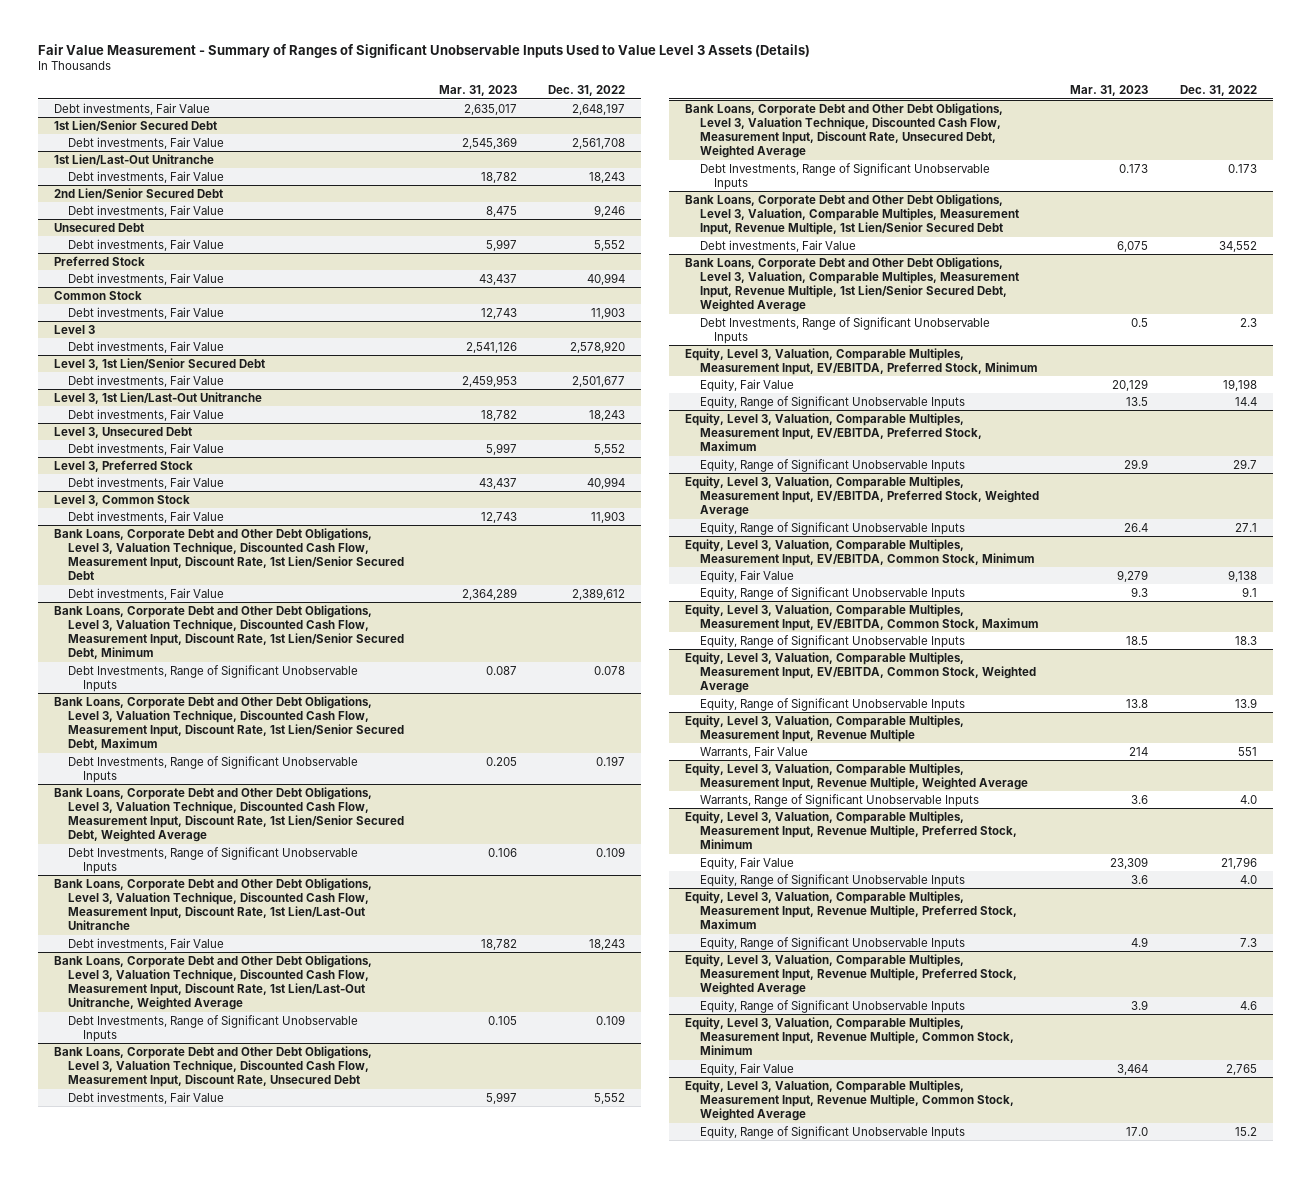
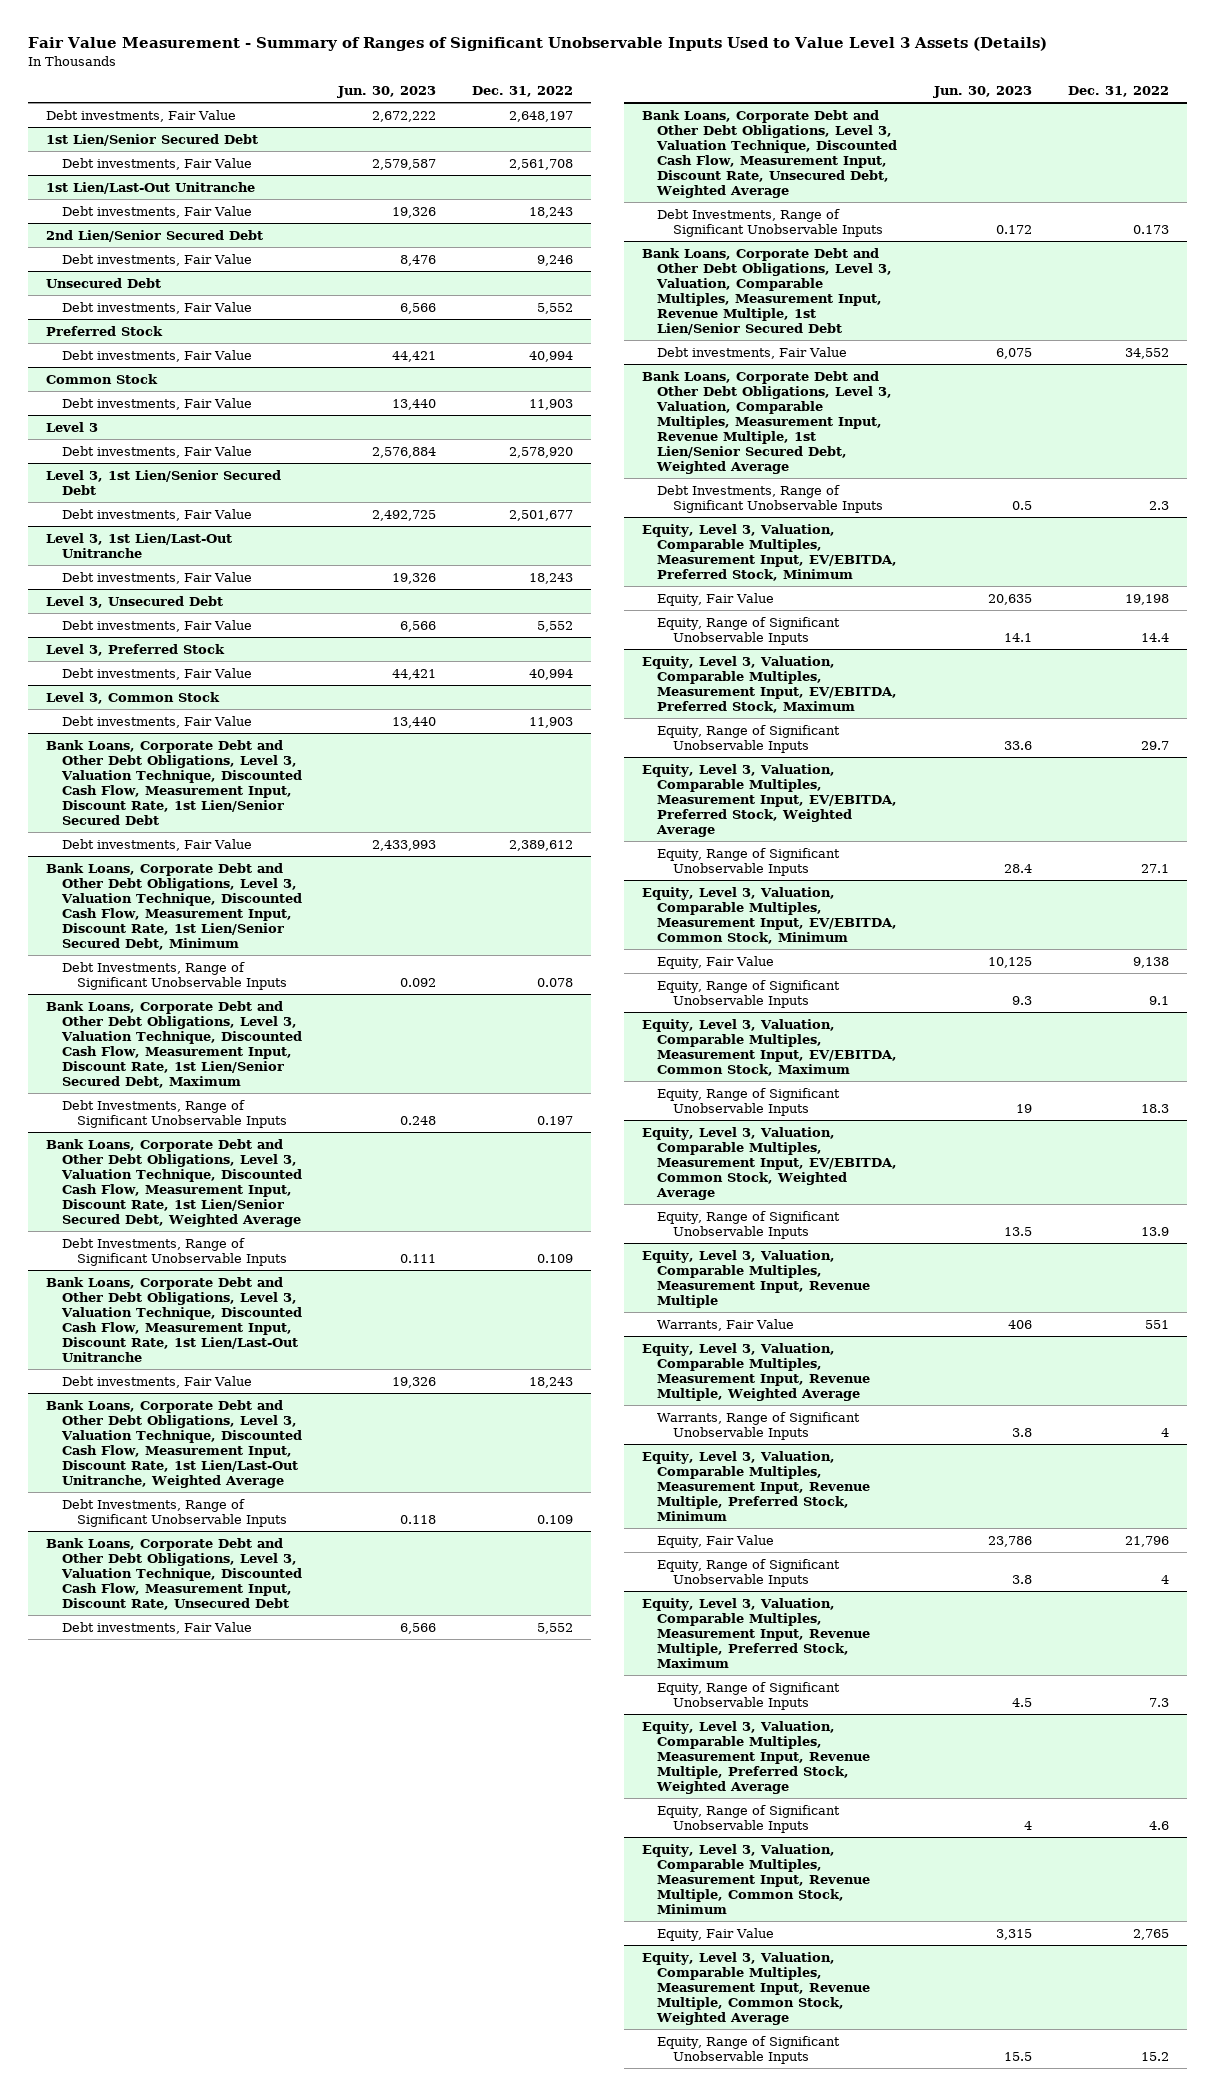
- | Mar. 31, 2023 | Dec. 31, 2022
+ | Jun. 30, 2023 | Dec. 31, 2022
@ Equity, Level 3, Valuation, Comparable Multiples, Measurement Input, Revenue Multiple, Weighted Average
- Warrants, Range of Significant Unobservable Inputs | 3.6 | 4.0
+ Warrants, Range of Significant Unobservable Inputs | 3.8 | 4
@ Equity, Level 3, Valuation, Comparable Multiples, Measurement Input, Revenue Multiple, Preferred Stock, Minimum
- Equity, Range of Significant Unobservable Inputs | 3.6 | 4.0
+ Equity, Range of Significant Unobservable Inputs | 3.8 | 4

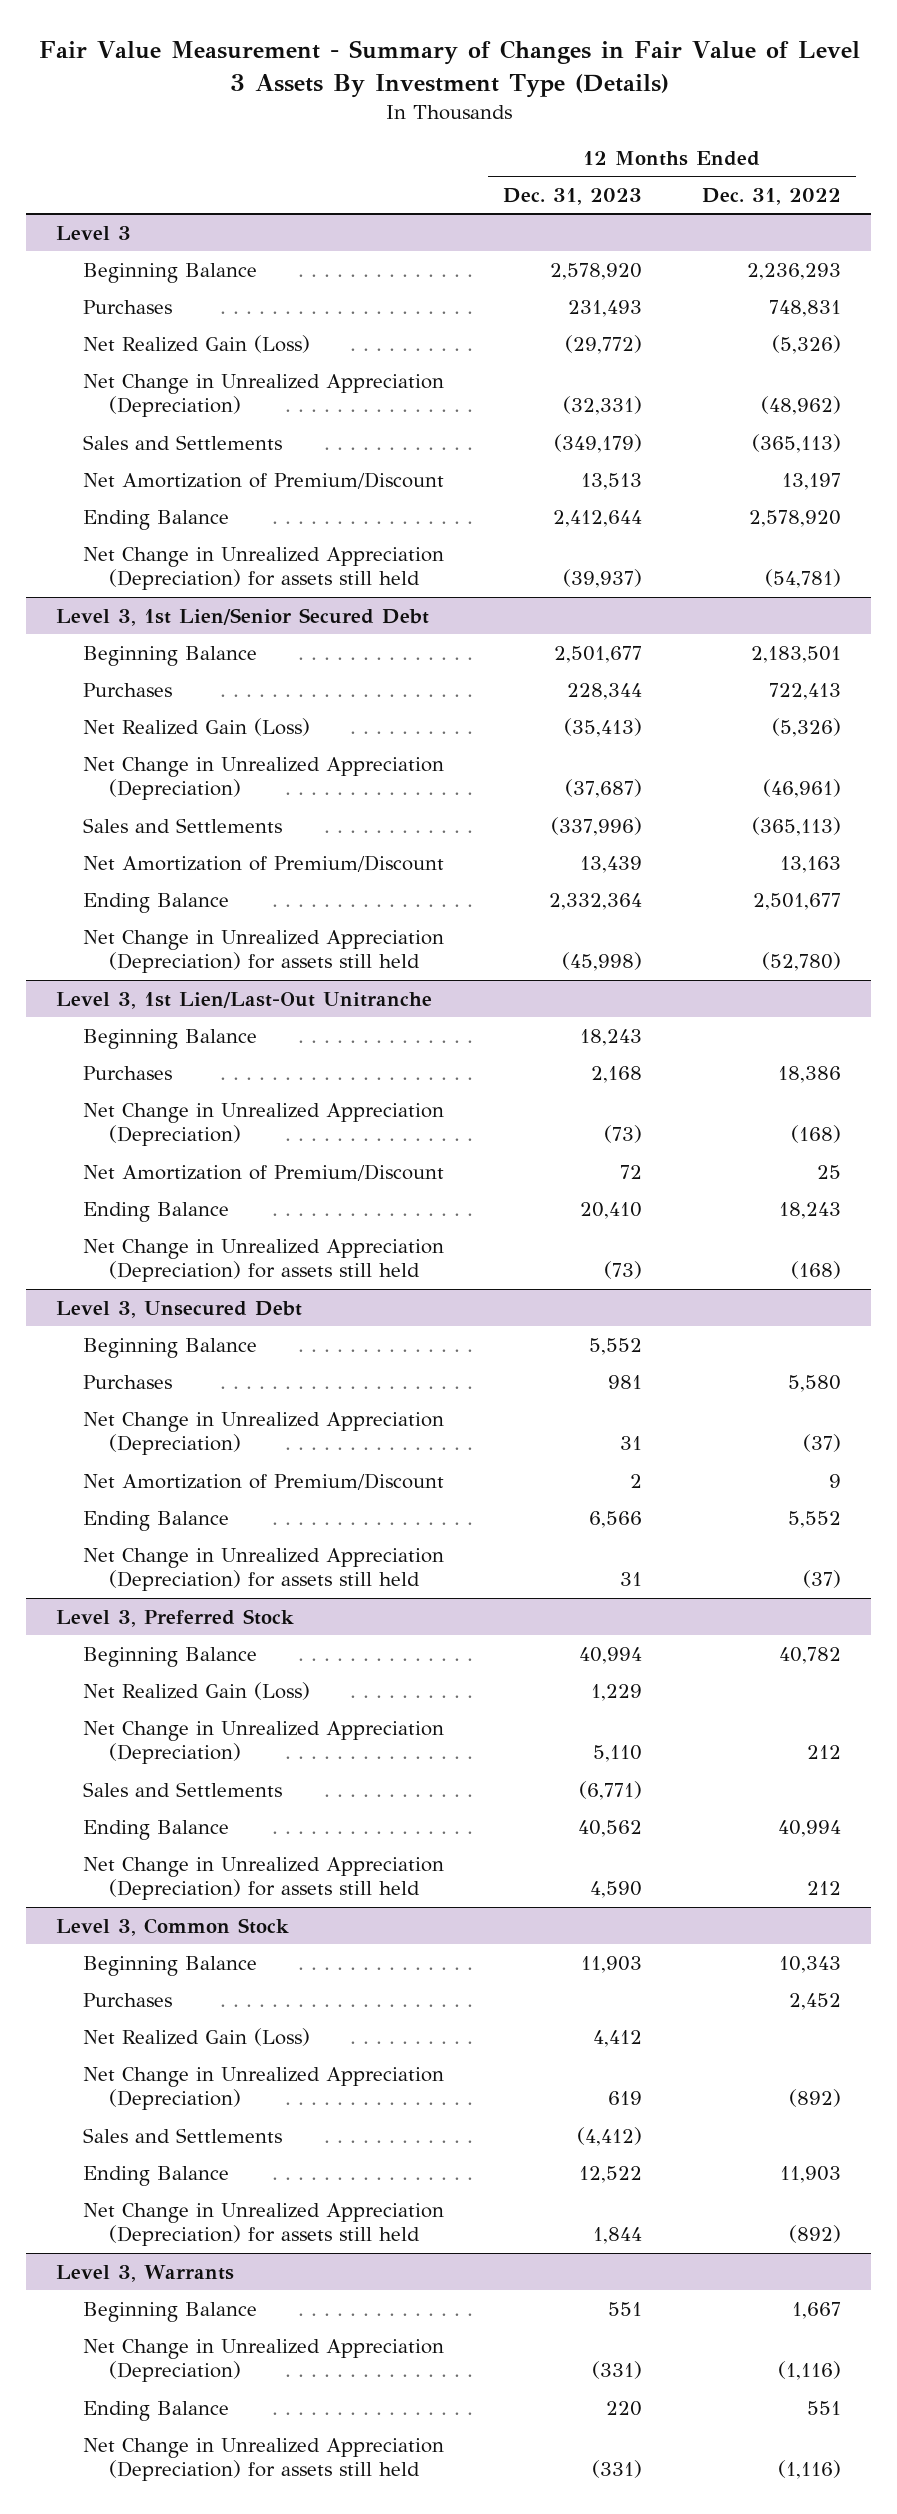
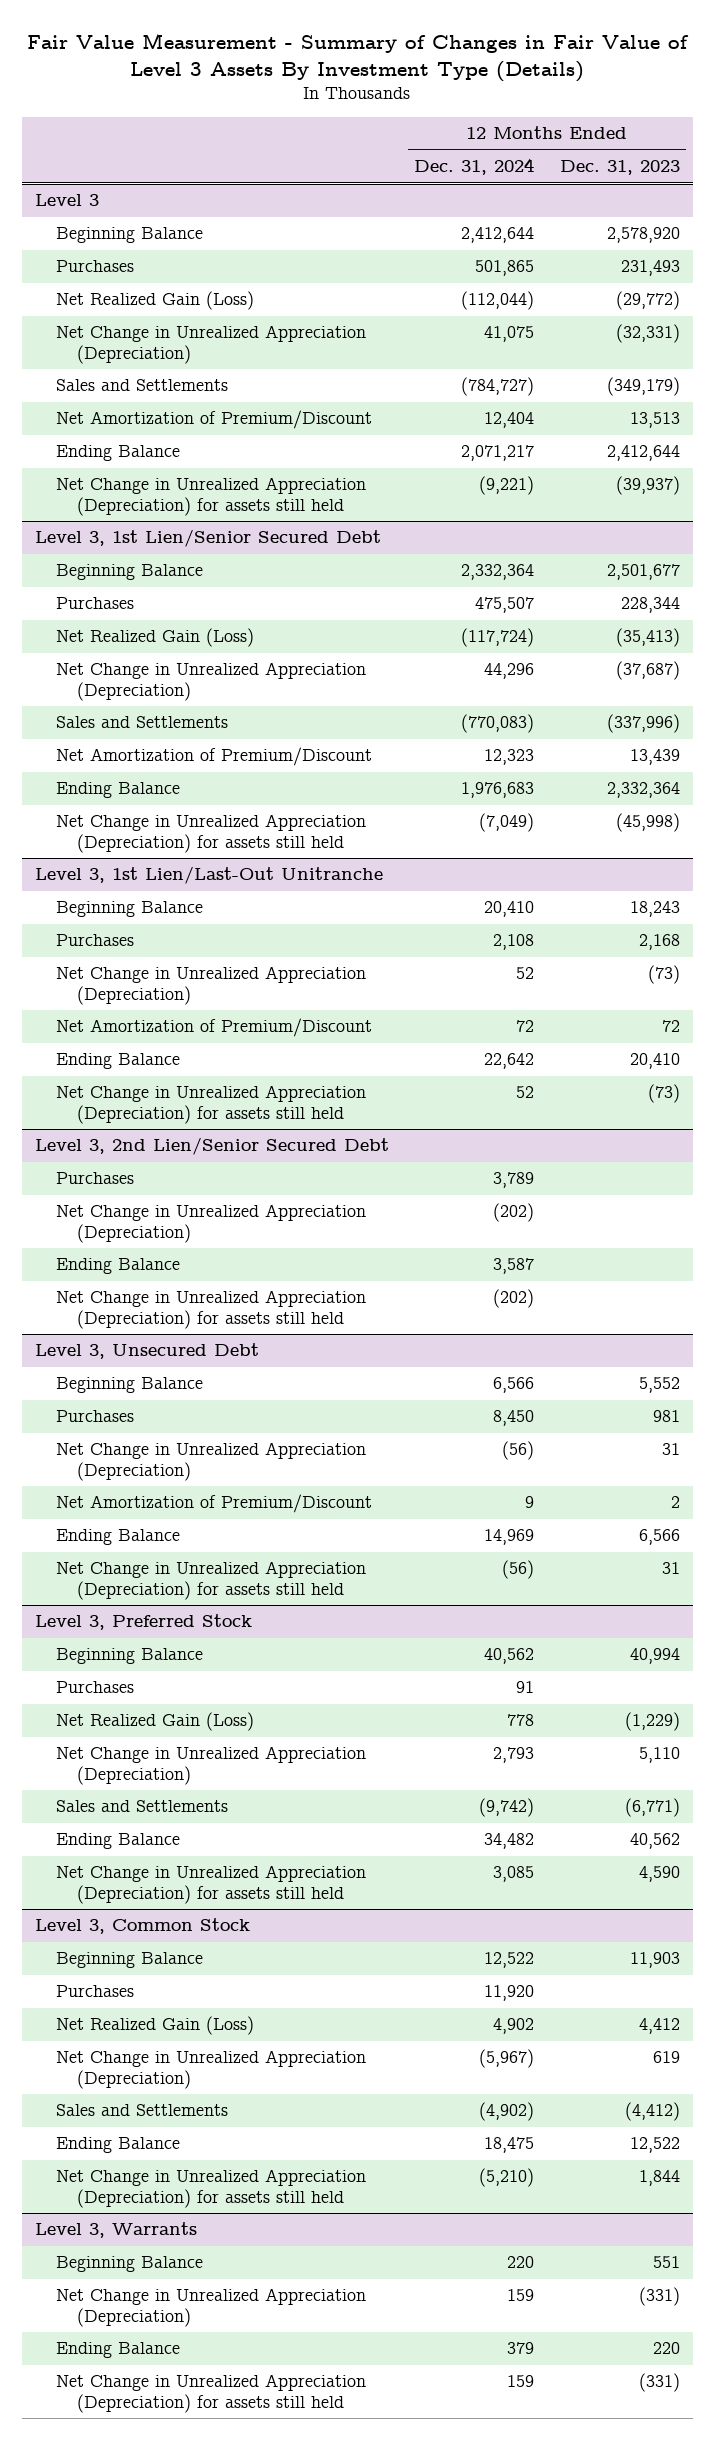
- | 12 Months Ended Dec. 31, 2023 | 12 Months Ended Dec. 31, 2022
+ | 12 Months Ended Dec. 31, 2024 | 12 Months Ended Dec. 31, 2023
+ Level 3, 2nd Lien/Senior Secured Debt
+ Purchases | 3,789 |
+ Net Change in Unrealized Appreciation (Depreciation) | (202) |
+ Ending Balance | 3,587 |
+ Net Change in Unrealized Appreciation (Depreciation) for assets still held | (202) |
@ Level 3, Preferred Stock
- Net Realized Gain (Loss) | 1,229 |
+ Purchases | 91 |
+ Net Realized Gain (Loss) | 778 | (1,229)

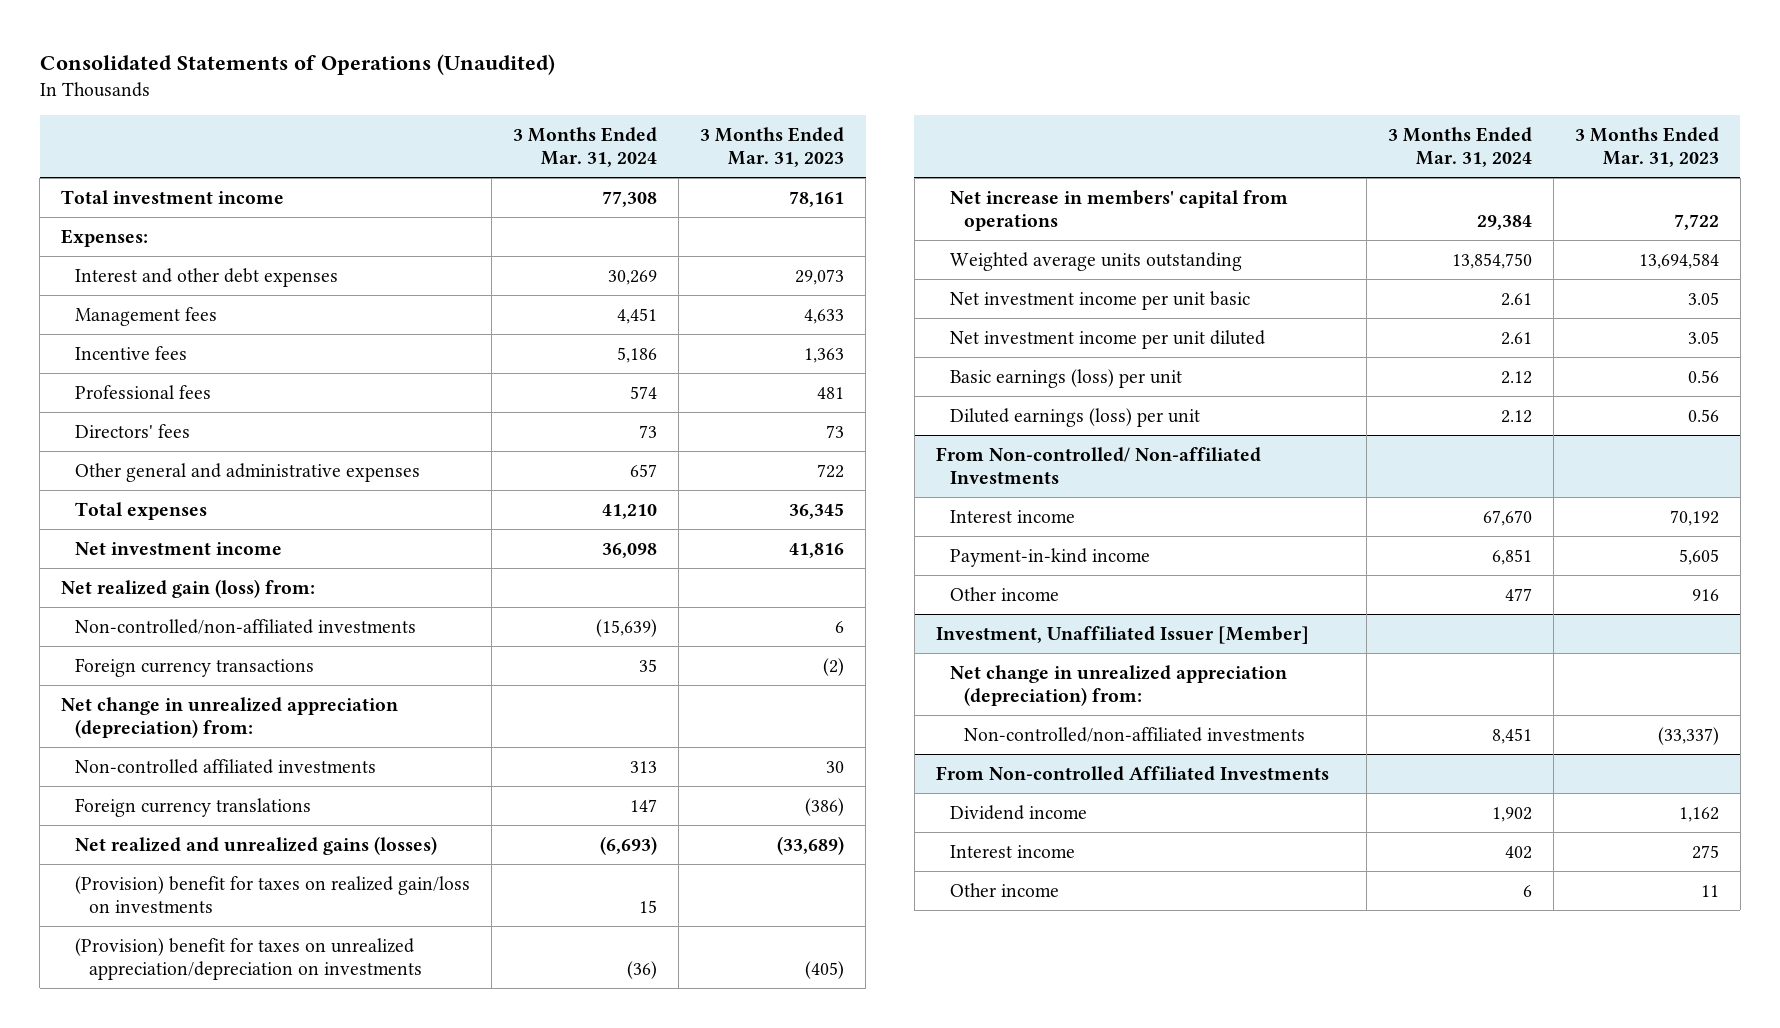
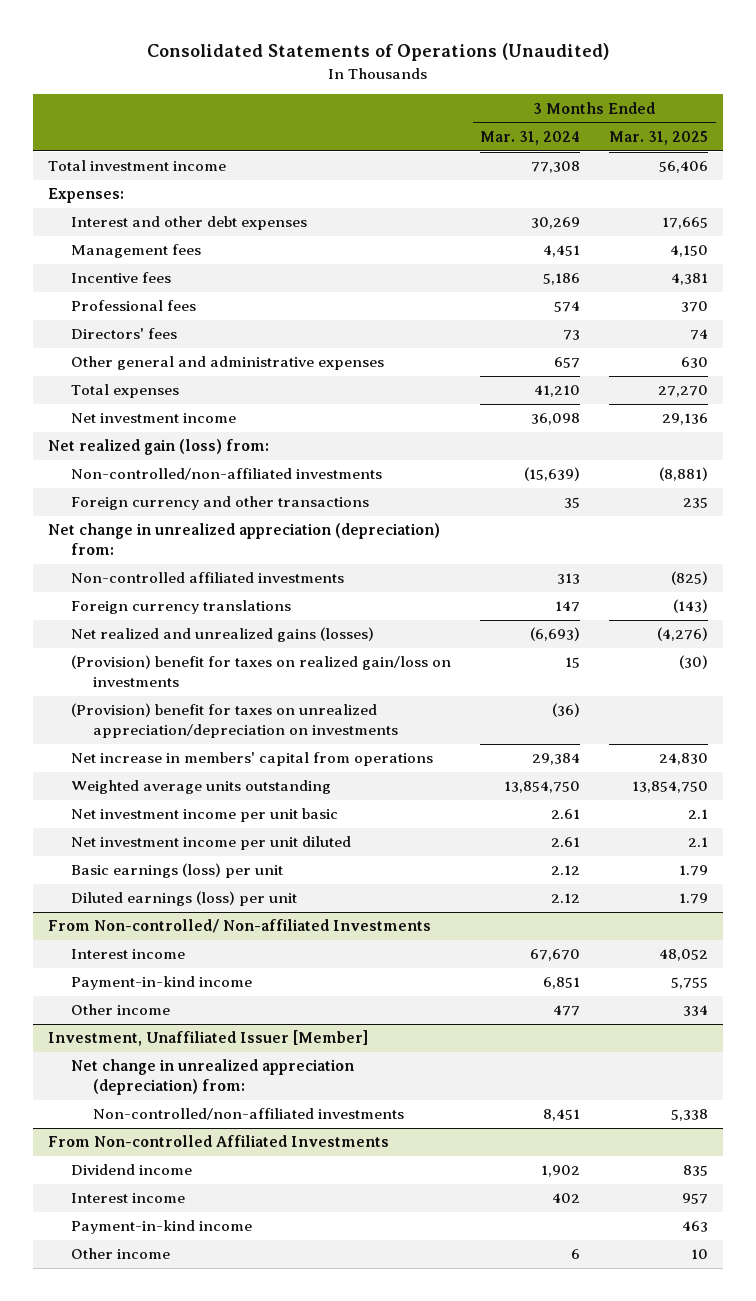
- | 3 Months Ended Mar. 31, 2024 | 3 Months Ended Mar. 31, 2023
+ | 3 Months Ended Mar. 31, 2024 | 3 Months Ended Mar. 31, 2025
- Foreign currency transactions | 35 | (2)
+ Foreign currency and other transactions | 35 | 235
@ From Non-controlled Affiliated Investments
+ Payment-in-kind income | | 463

